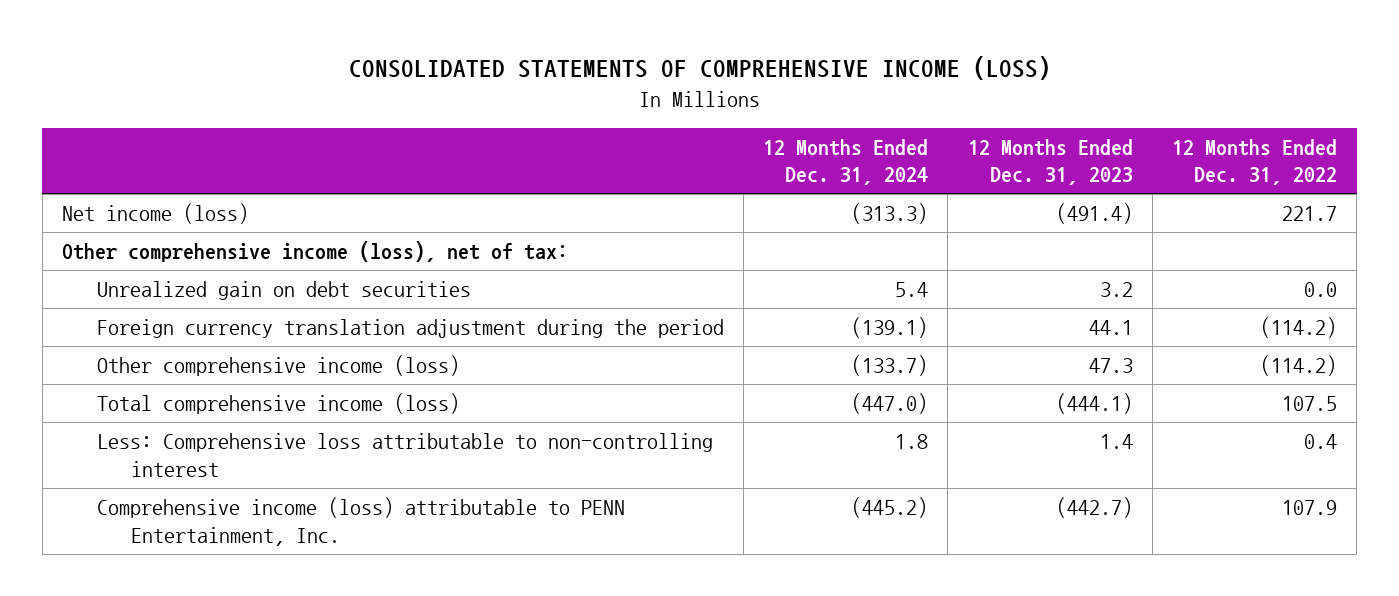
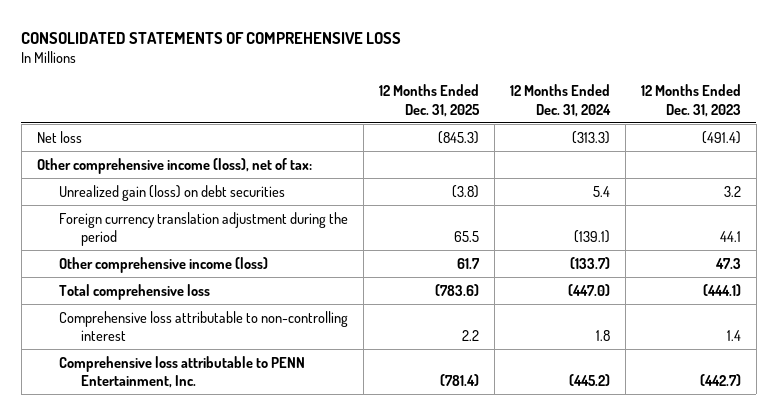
- CONSOLIDATED STATEMENTS OF COMPREHENSIVE INCOME (LOSS)
+ CONSOLIDATED STATEMENTS OF COMPREHENSIVE LOSS
- | 12 Months Ended Dec. 31, 2024 | 12 Months Ended Dec. 31, 2023 | 12 Months Ended Dec. 31, 2022
+ | 12 Months Ended Dec. 31, 2025 | 12 Months Ended Dec. 31, 2024 | 12 Months Ended Dec. 31, 2023
- Net income (loss) | (313.3) | (491.4) | 221.7
+ Net loss | (845.3) | (313.3) | (491.4)
- Unrealized gain on debt securities | 5.4 | 3.2 | 0.0
+ Unrealized gain (loss) on debt securities | (3.8) | 5.4 | 3.2
- Total comprehensive income (loss) | (447.0) | (444.1) | 107.5
- Less: Comprehensive loss attributable to non-controlling interest | 1.8 | 1.4 | 0.4
- Comprehensive income (loss) attributable to PENN Entertainment, Inc. | (445.2) | (442.7) | 107.9
+ Total comprehensive loss | (783.6) | (447.0) | (444.1)
+ Comprehensive loss attributable to non-controlling interest | 2.2 | 1.8 | 1.4
+ Comprehensive loss attributable to PENN Entertainment, Inc. | (781.4) | (445.2) | (442.7)

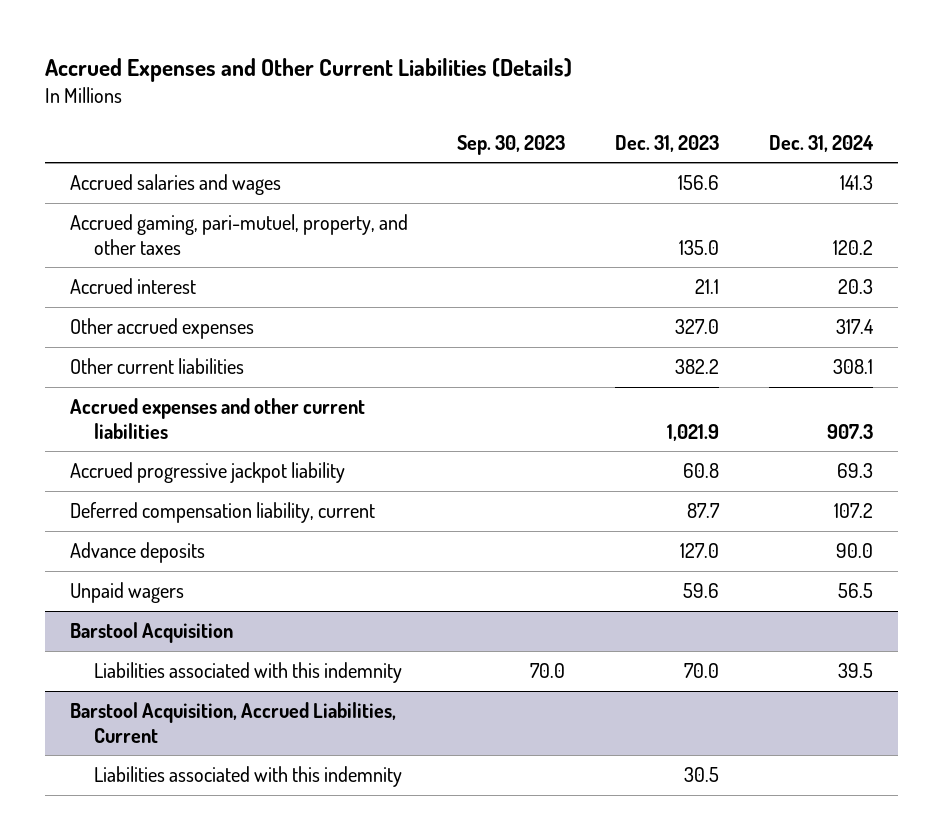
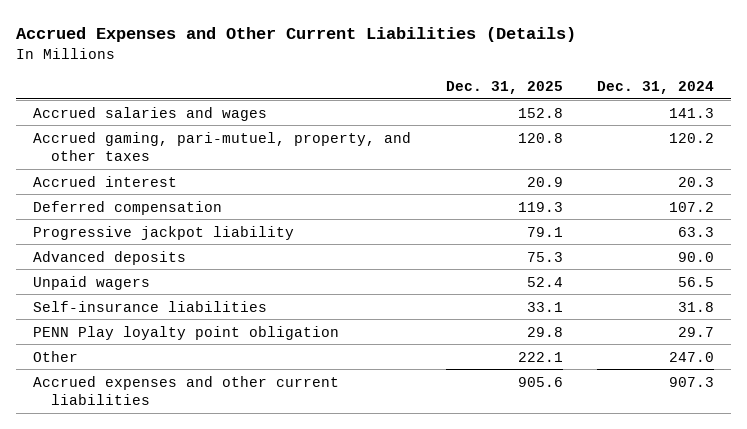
- | Sep. 30, 2023 | Dec. 31, 2023 | Dec. 31, 2024
+ | Dec. 31, 2025 | Dec. 31, 2024
- Other accrued expenses | | 327.0 | 317.4
- Other current liabilities | | 382.2 | 308.1
- Accrued progressive jackpot liability | | 60.8 | 69.3
- Deferred compensation liability, current | | 87.7 | 107.2
- Advance deposits | | 127.0 | 90.0
+ Deferred compensation | 119.3 | 107.2
+ Progressive jackpot liability | 79.1 | 63.3
+ Advanced deposits | 75.3 | 90.0
- Barstool Acquisition
- Liabilities associated with this indemnity | 70.0 | 70.0 | 39.5
- Barstool Acquisition, Accrued Liabilities, Current
- Liabilities associated with this indemnity | | 30.5 |
+ Self-insurance liabilities | 33.1 | 31.8
+ PENN Play loyalty point obligation | 29.8 | 29.7
+ Other | 222.1 | 247.0
moved down: Accrued expenses and other current liabilities | 905.6 | 907.3

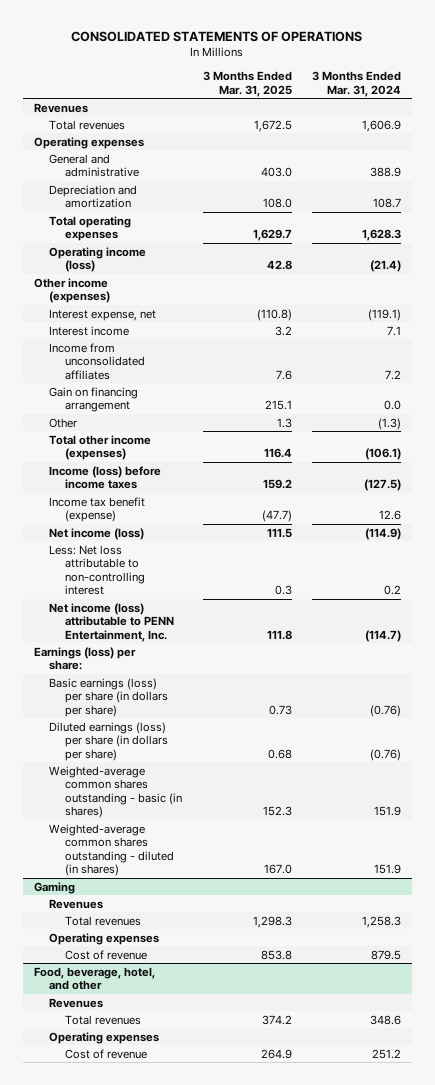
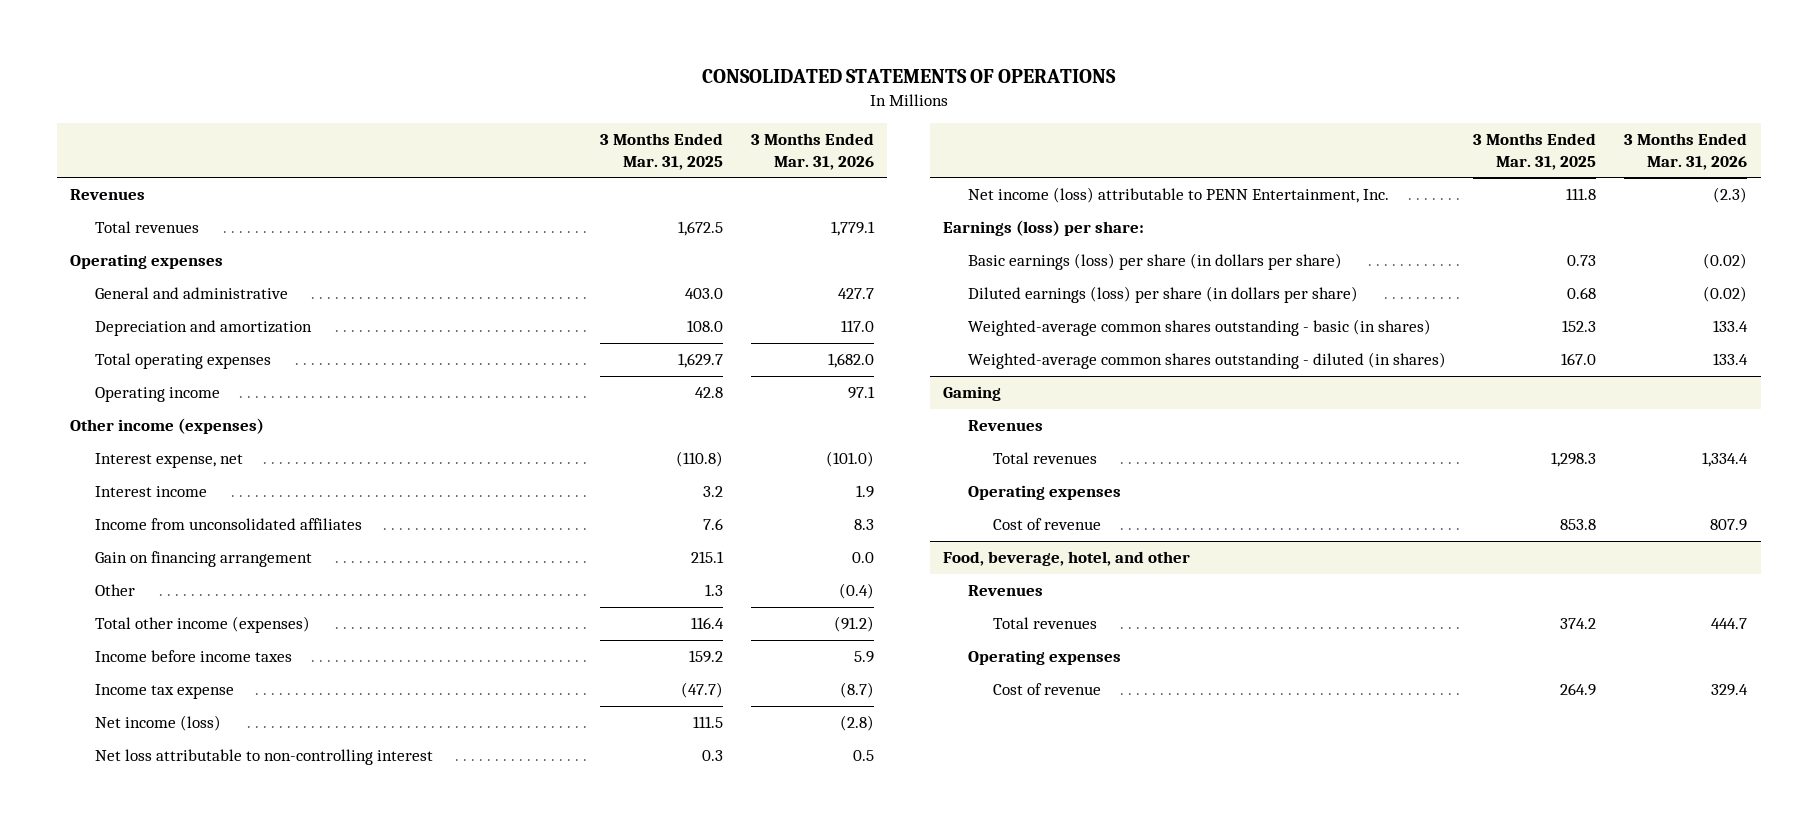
- | 3 Months Ended Mar. 31, 2025 | 3 Months Ended Mar. 31, 2024
+ | 3 Months Ended Mar. 31, 2025 | 3 Months Ended Mar. 31, 2026
- Operating income (loss) | 42.8 | (21.4)
+ Operating income | 42.8 | 97.1
- Income (loss) before income taxes | 159.2 | (127.5)
- Income tax benefit (expense) | (47.7) | 12.6
+ Income before income taxes | 159.2 | 5.9
+ Income tax expense | (47.7) | (8.7)
- Less: Net loss attributable to non-controlling interest | 0.3 | 0.2
+ Net loss attributable to non-controlling interest | 0.3 | 0.5

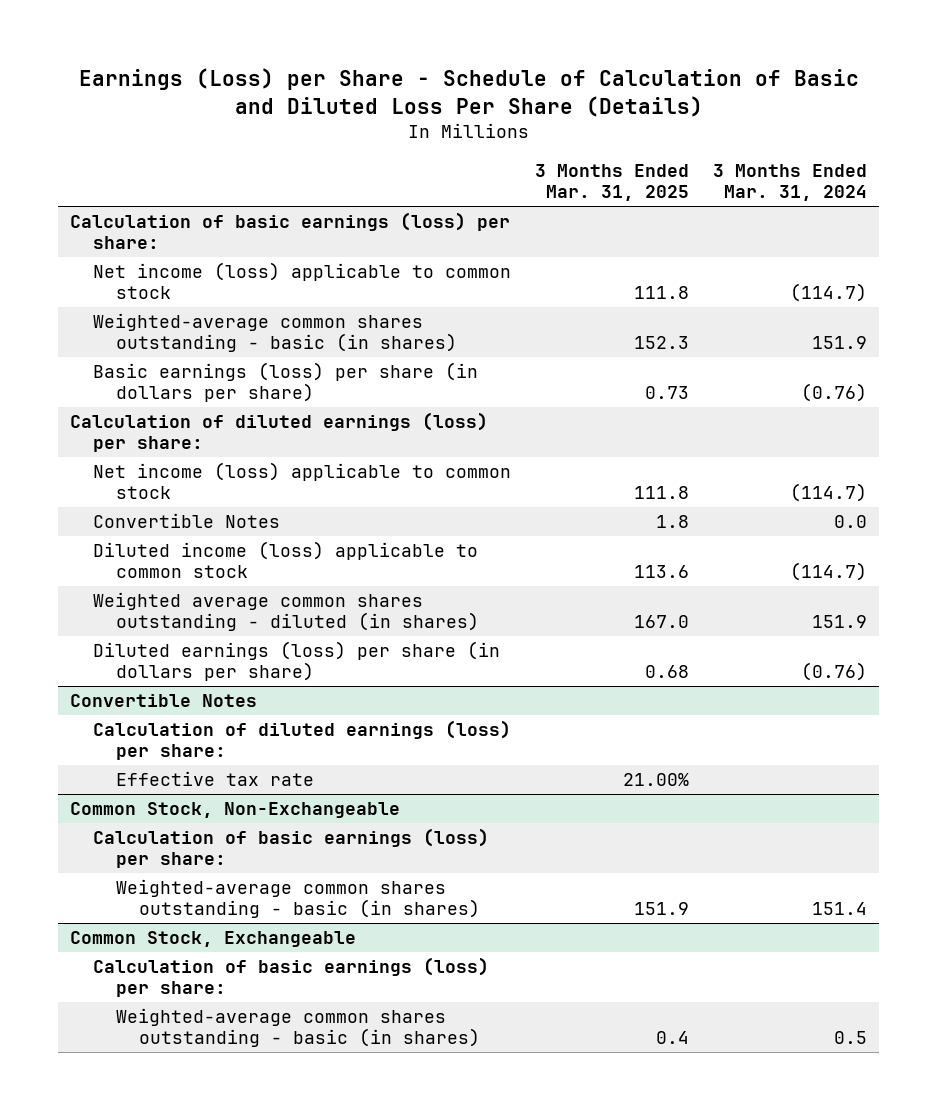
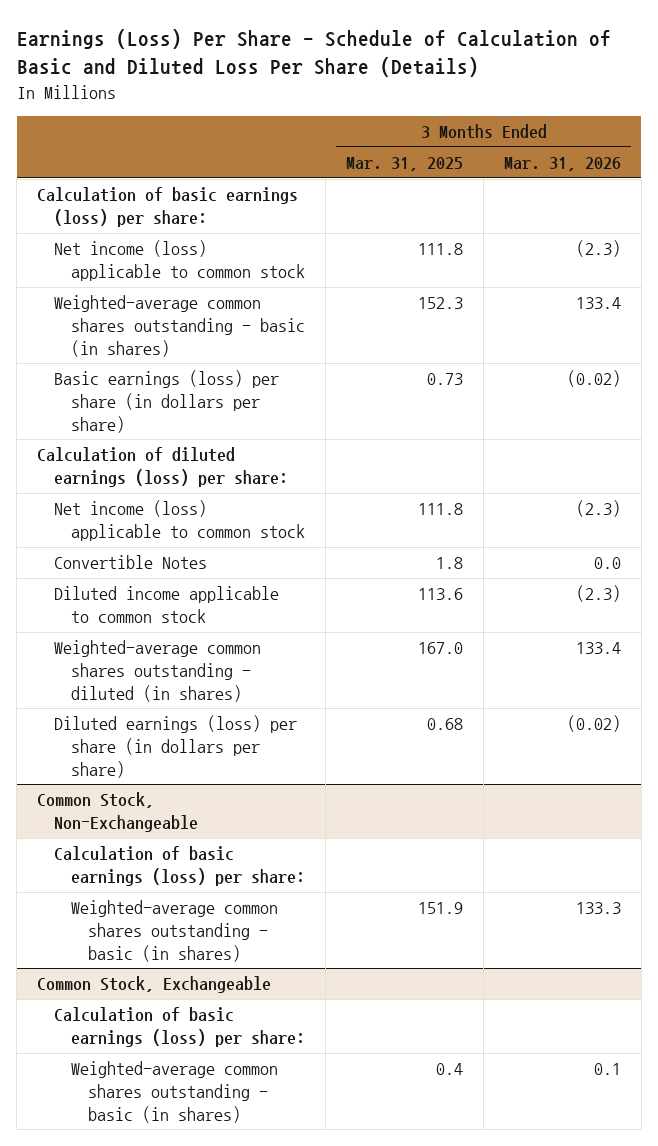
- Earnings (Loss) per Share - Schedule of Calculation of Basic and Diluted Loss Per Share (Details)
+ Earnings (Loss) Per Share - Schedule of Calculation of Basic and Diluted Loss Per Share (Details)
- | 3 Months Ended Mar. 31, 2025 | 3 Months Ended Mar. 31, 2024
+ | 3 Months Ended Mar. 31, 2025 | 3 Months Ended Mar. 31, 2026
- Diluted income (loss) applicable to common stock | 113.6 | (114.7)
- Weighted average common shares outstanding - diluted (in shares) | 167.0 | 151.9
+ Diluted income applicable to common stock | 113.6 | (2.3)
+ Weighted-average common shares outstanding - diluted (in shares) | 167.0 | 133.4
- Convertible Notes
- Calculation of diluted earnings (loss) per share:
- Effective tax rate | 21.00% |

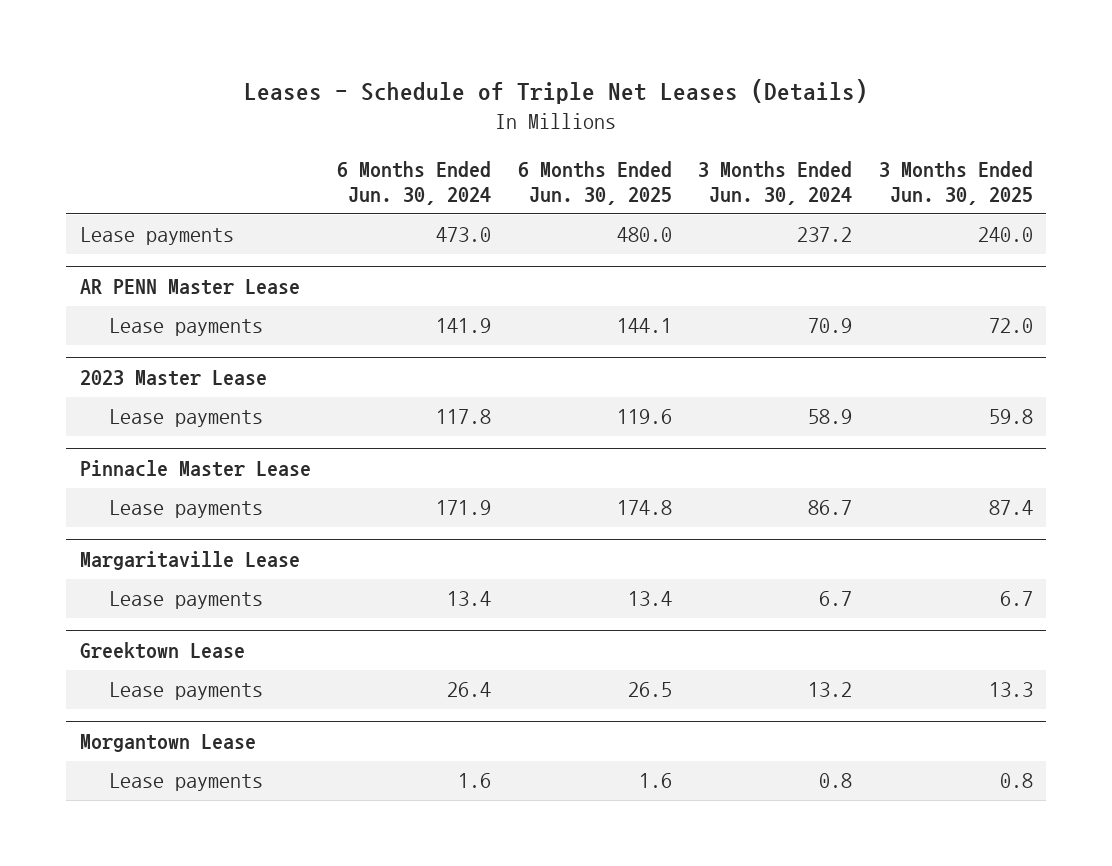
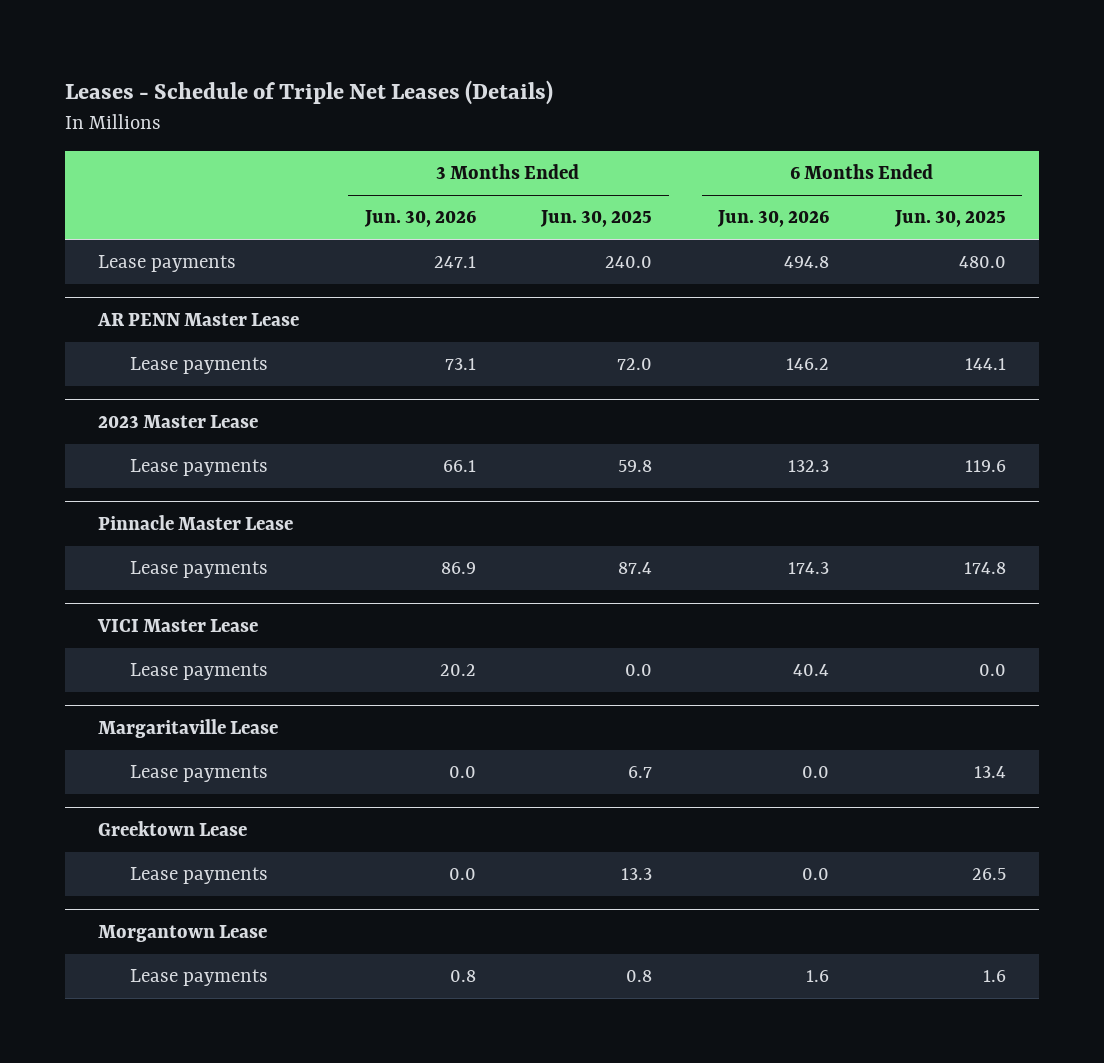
- | 6 Months Ended Jun. 30, 2024 | 6 Months Ended Jun. 30, 2025 | 3 Months Ended Jun. 30, 2024 | 3 Months Ended Jun. 30, 2025
+ | 3 Months Ended Jun. 30, 2026 | 3 Months Ended Jun. 30, 2025 | 6 Months Ended Jun. 30, 2026 | 6 Months Ended Jun. 30, 2025
+ VICI Master Lease
+ Lease payments | 20.2 | 0.0 | 40.4 | 0.0

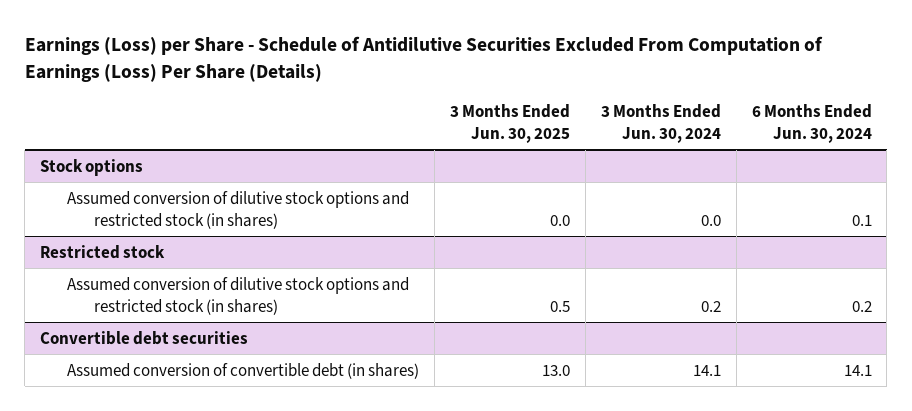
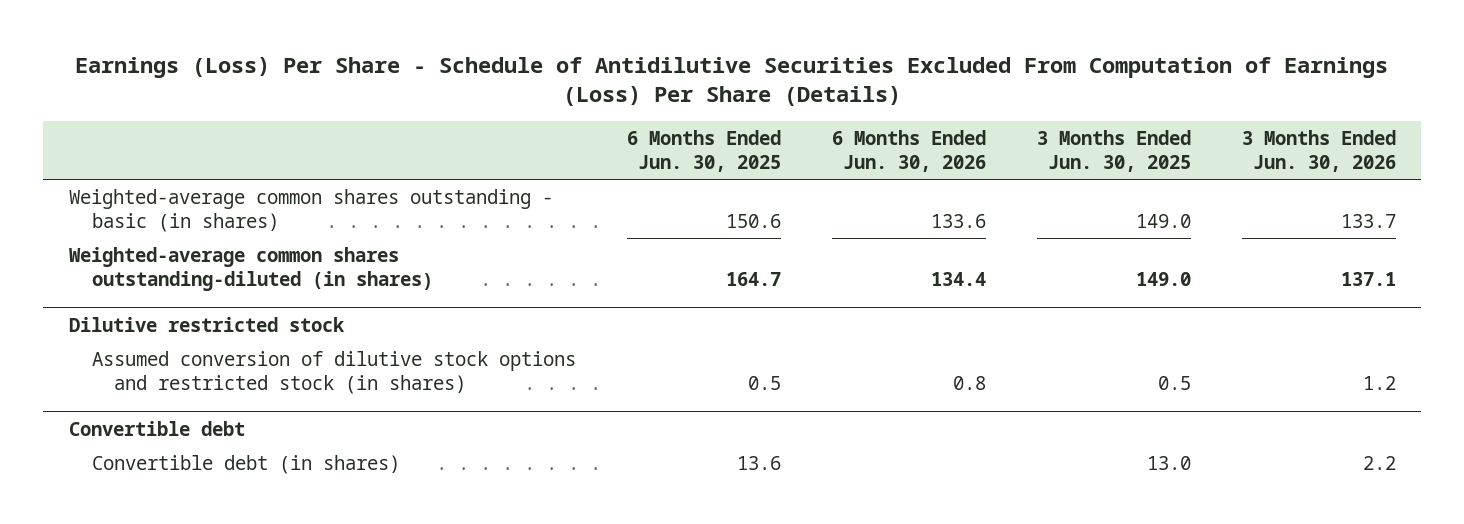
- Earnings (Loss) per Share - Schedule of Antidilutive Securities Excluded From Computation of Earnings (Loss) Per Share (Details)
+ Earnings (Loss) Per Share - Schedule of Antidilutive Securities Excluded From Computation of Earnings (Loss) Per Share (Details)
- | 3 Months Ended Jun. 30, 2025 | 3 Months Ended Jun. 30, 2024 | 6 Months Ended Jun. 30, 2024
+ | 6 Months Ended Jun. 30, 2025 | 6 Months Ended Jun. 30, 2026 | 3 Months Ended Jun. 30, 2025 | 3 Months Ended Jun. 30, 2026
- Stock options
- Assumed conversion of dilutive stock options and restricted stock (in shares) | 0.0 | 0.0 | 0.1
- Restricted stock
+ Weighted-average common shares outstanding - basic (in shares) | 150.6 | 133.6 | 149.0 | 133.7
+ Weighted-average common shares outstanding-diluted (in shares) | 164.7 | 134.4 | 149.0 | 137.1
+ Dilutive restricted stock
- Convertible debt securities
- Assumed conversion of convertible debt (in shares) | 13.0 | 14.1 | 14.1
+ Convertible debt
+ Convertible debt (in shares) | 13.6 | | 13.0 | 2.2

